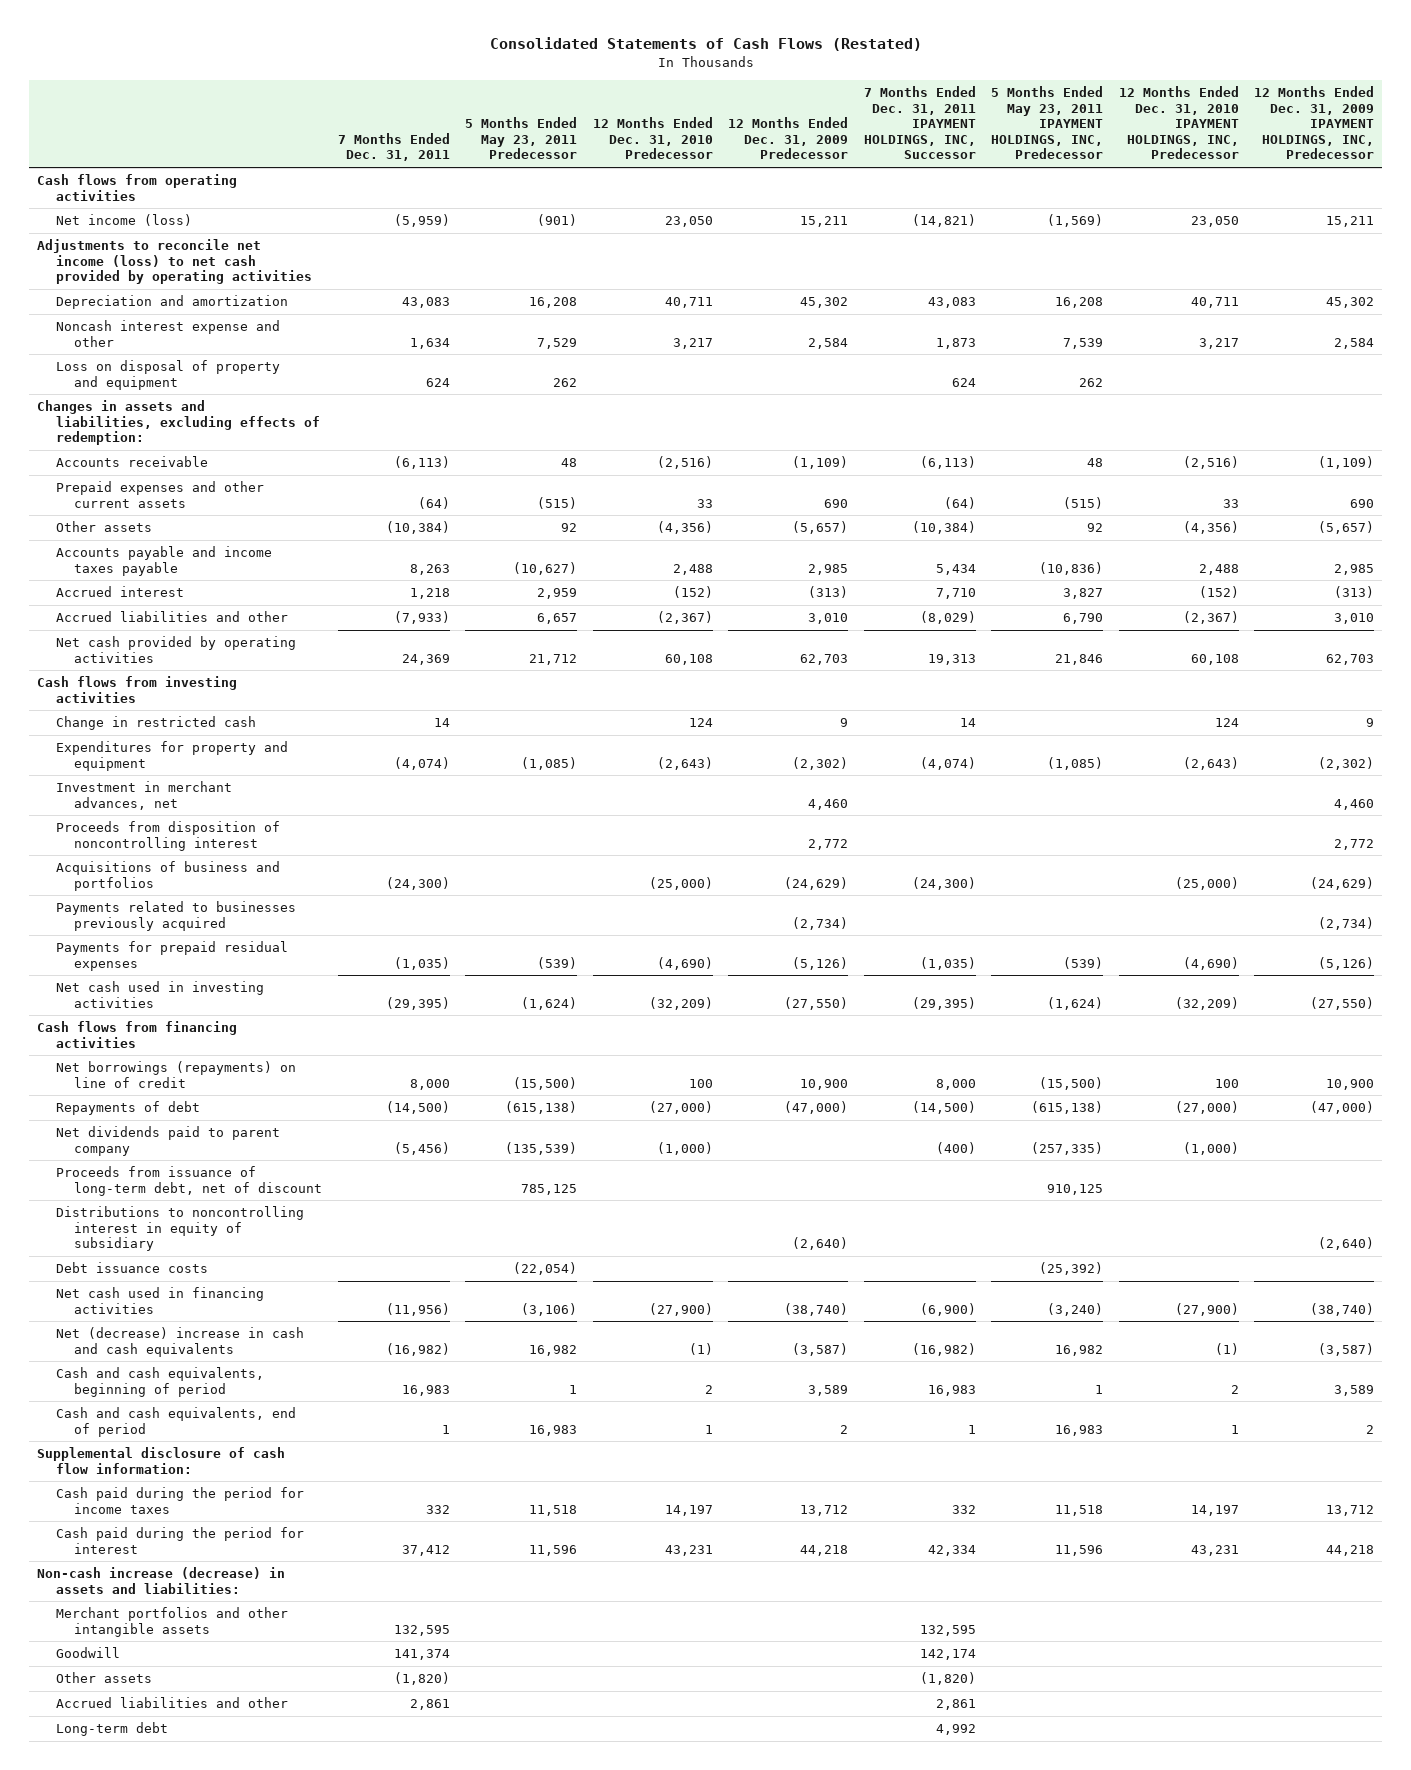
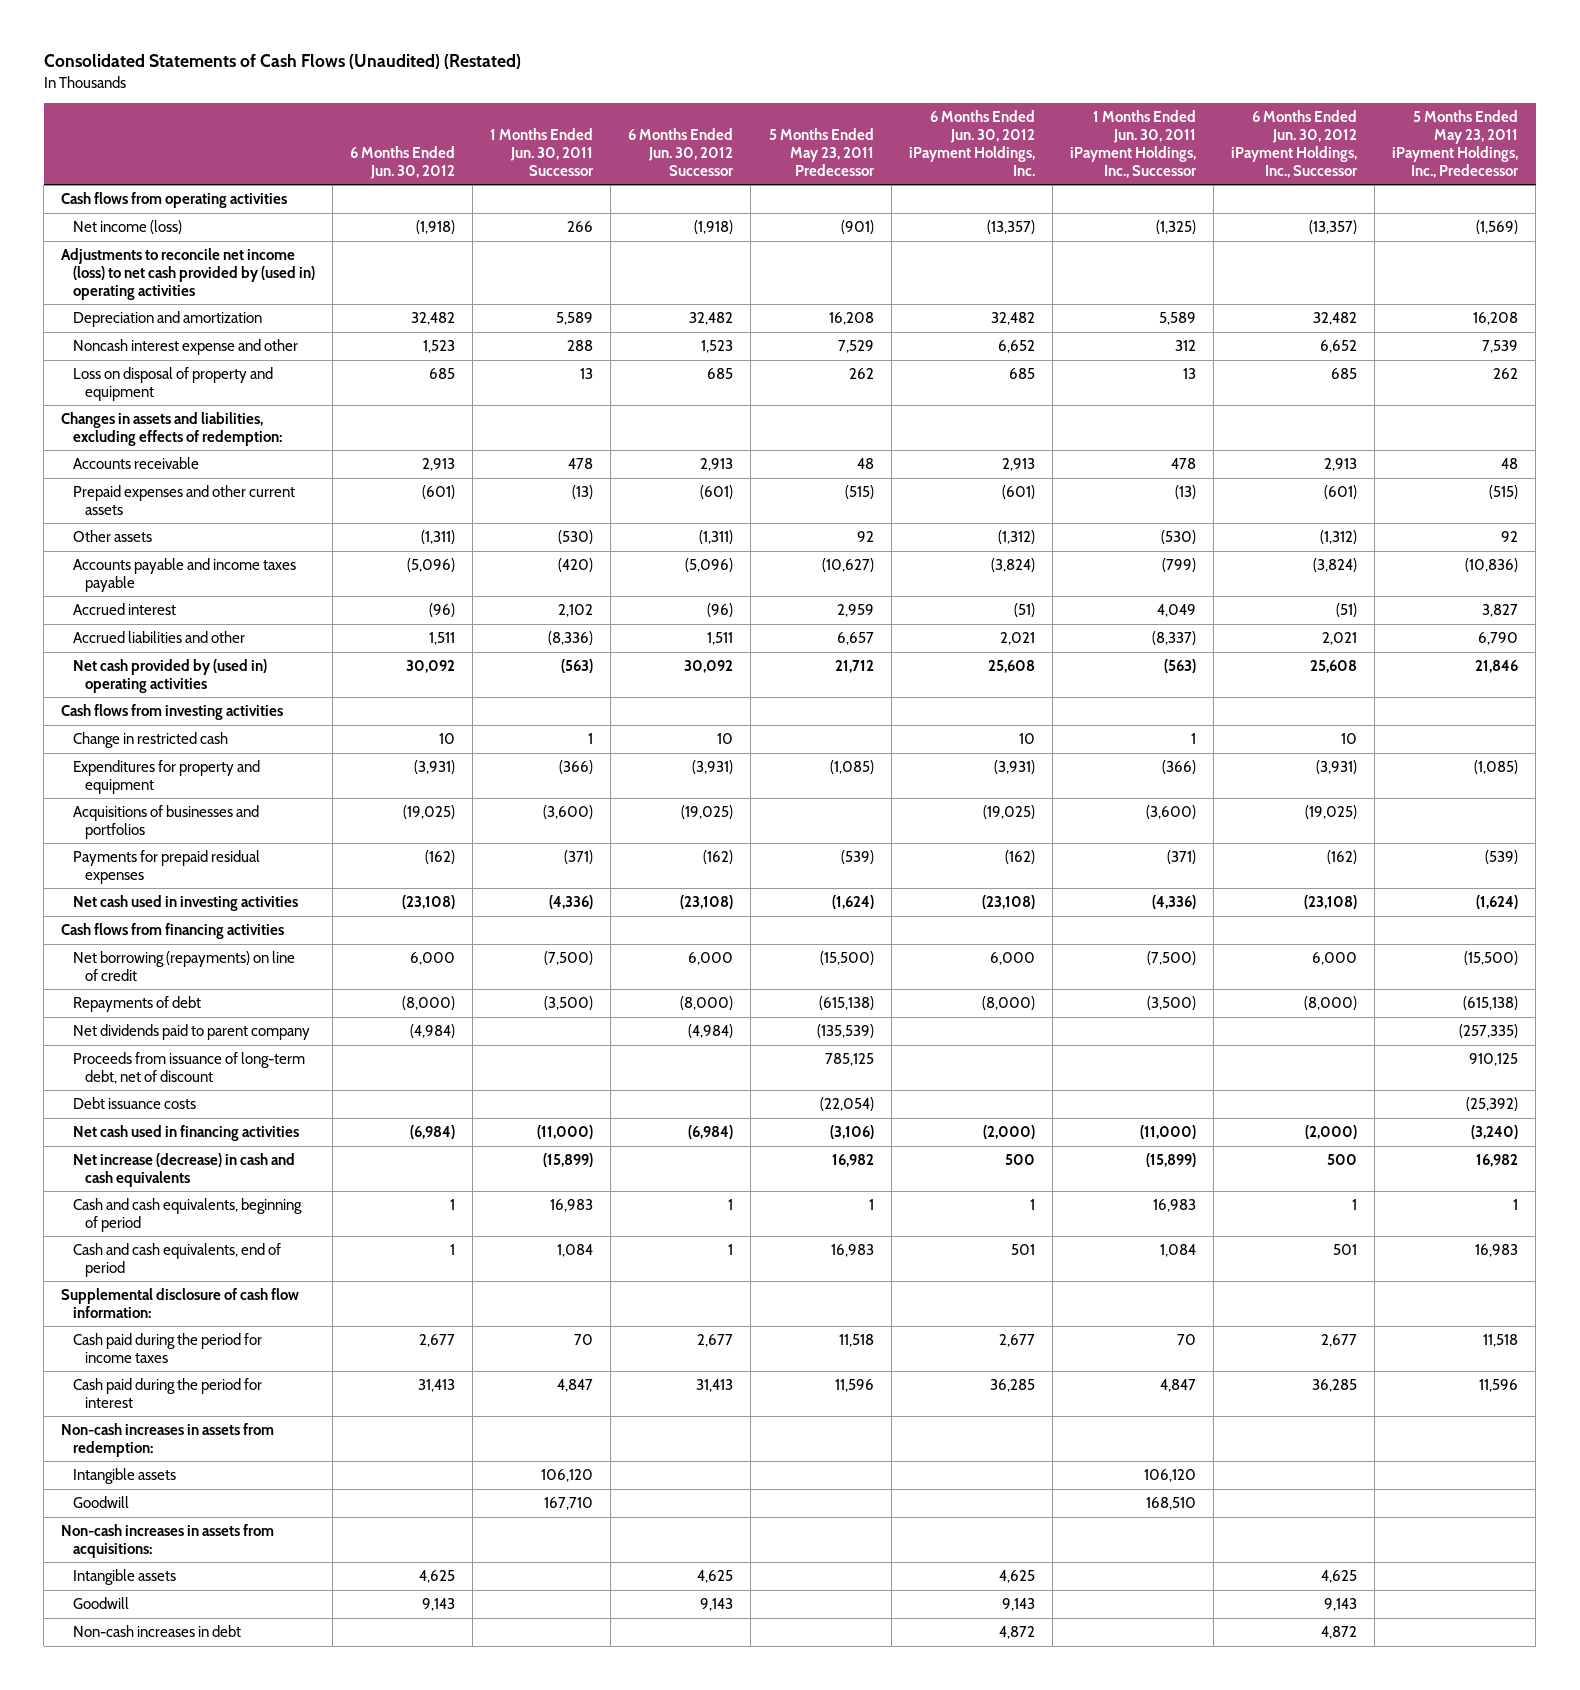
- Consolidated Statements of Cash Flows (Restated)
+ Consolidated Statements of Cash Flows (Unaudited) (Restated)
- | 7 Months Ended Dec. 31, 2011 | 5 Months Ended May 23, 2011 Predecessor | 12 Months Ended Dec. 31, 2010 Predecessor | 12 Months Ended Dec. 31, 2009 Predecessor | 7 Months Ended Dec. 31, 2011 IPAYMENT HOLDINGS, INC, Successor | 5 Months Ended May 23, 2011 IPAYMENT HOLDINGS, INC, Predecessor | 12 Months Ended Dec. 31, 2010 IPAYMENT HOLDINGS, INC, Predecessor | 12 Months Ended Dec. 31, 2009 IPAYMENT HOLDINGS, INC, Predecessor
+ | 6 Months Ended Jun. 30, 2012 | 1 Months Ended Jun. 30, 2011 Successor | 6 Months Ended Jun. 30, 2012 Successor | 5 Months Ended May 23, 2011 Predecessor | 6 Months Ended Jun. 30, 2012 iPayment Holdings, Inc. | 1 Months Ended Jun. 30, 2011 iPayment Holdings, Inc., Successor | 6 Months Ended Jun. 30, 2012 iPayment Holdings, Inc., Successor | 5 Months Ended May 23, 2011 iPayment Holdings, Inc., Predecessor
- Adjustments to reconcile net income (loss) to net cash provided by operating activities
+ Adjustments to reconcile net income (loss) to net cash provided by (used in) operating activities
- Net cash provided by operating activities | 24,369 | 21,712 | 60,108 | 62,703 | 19,313 | 21,846 | 60,108 | 62,703
+ Net cash provided by (used in) operating activities | 30,092 | (563) | 30,092 | 21,712 | 25,608 | (563) | 25,608 | 21,846
- Investment in merchant advances, net | | | | 4,460 | | | | 4,460
- Proceeds from disposition of noncontrolling interest | | | | 2,772 | | | | 2,772
- Acquisitions of business and portfolios | (24,300) | | (25,000) | (24,629) | (24,300) | | (25,000) | (24,629)
- Payments related to businesses previously acquired | | | | (2,734) | | | | (2,734)
+ Acquisitions of businesses and portfolios | (19,025) | (3,600) | (19,025) | | (19,025) | (3,600) | (19,025) |
- Net borrowings (repayments) on line of credit | 8,000 | (15,500) | 100 | 10,900 | 8,000 | (15,500) | 100 | 10,900
+ Net borrowing (repayments) on line of credit | 6,000 | (7,500) | 6,000 | (15,500) | 6,000 | (7,500) | 6,000 | (15,500)
- Distributions to noncontrolling interest in equity of subsidiary | | | | (2,640) | | | | (2,640)
- Net (decrease) increase in cash and cash equivalents | (16,982) | 16,982 | (1) | (3,587) | (16,982) | 16,982 | (1) | (3,587)
+ Net increase (decrease) in cash and cash equivalents | | (15,899) | | 16,982 | 500 | (15,899) | 500 | 16,982
- Non-cash increase (decrease) in assets and liabilities:
- Merchant portfolios and other intangible assets | 132,595 | | | | 132,595 | | |
+ Non-cash increases in assets from redemption:
+ Intangible assets | | 106,120 | | | | 106,120 | |
- Other assets | (1,820) | | | | (1,820) | | |
- Accrued liabilities and other | 2,861 | | | | 2,861 | | |
- Long-term debt | | | | | 4,992 | | |
+ Non-cash increases in assets from acquisitions:
+ Intangible assets | 4,625 | | 4,625 | | 4,625 | | 4,625 |
+ Goodwill | 9,143 | | 9,143 | | 9,143 | | 9,143 |
+ Non-cash increases in debt | | | | | 4,872 | | 4,872 |

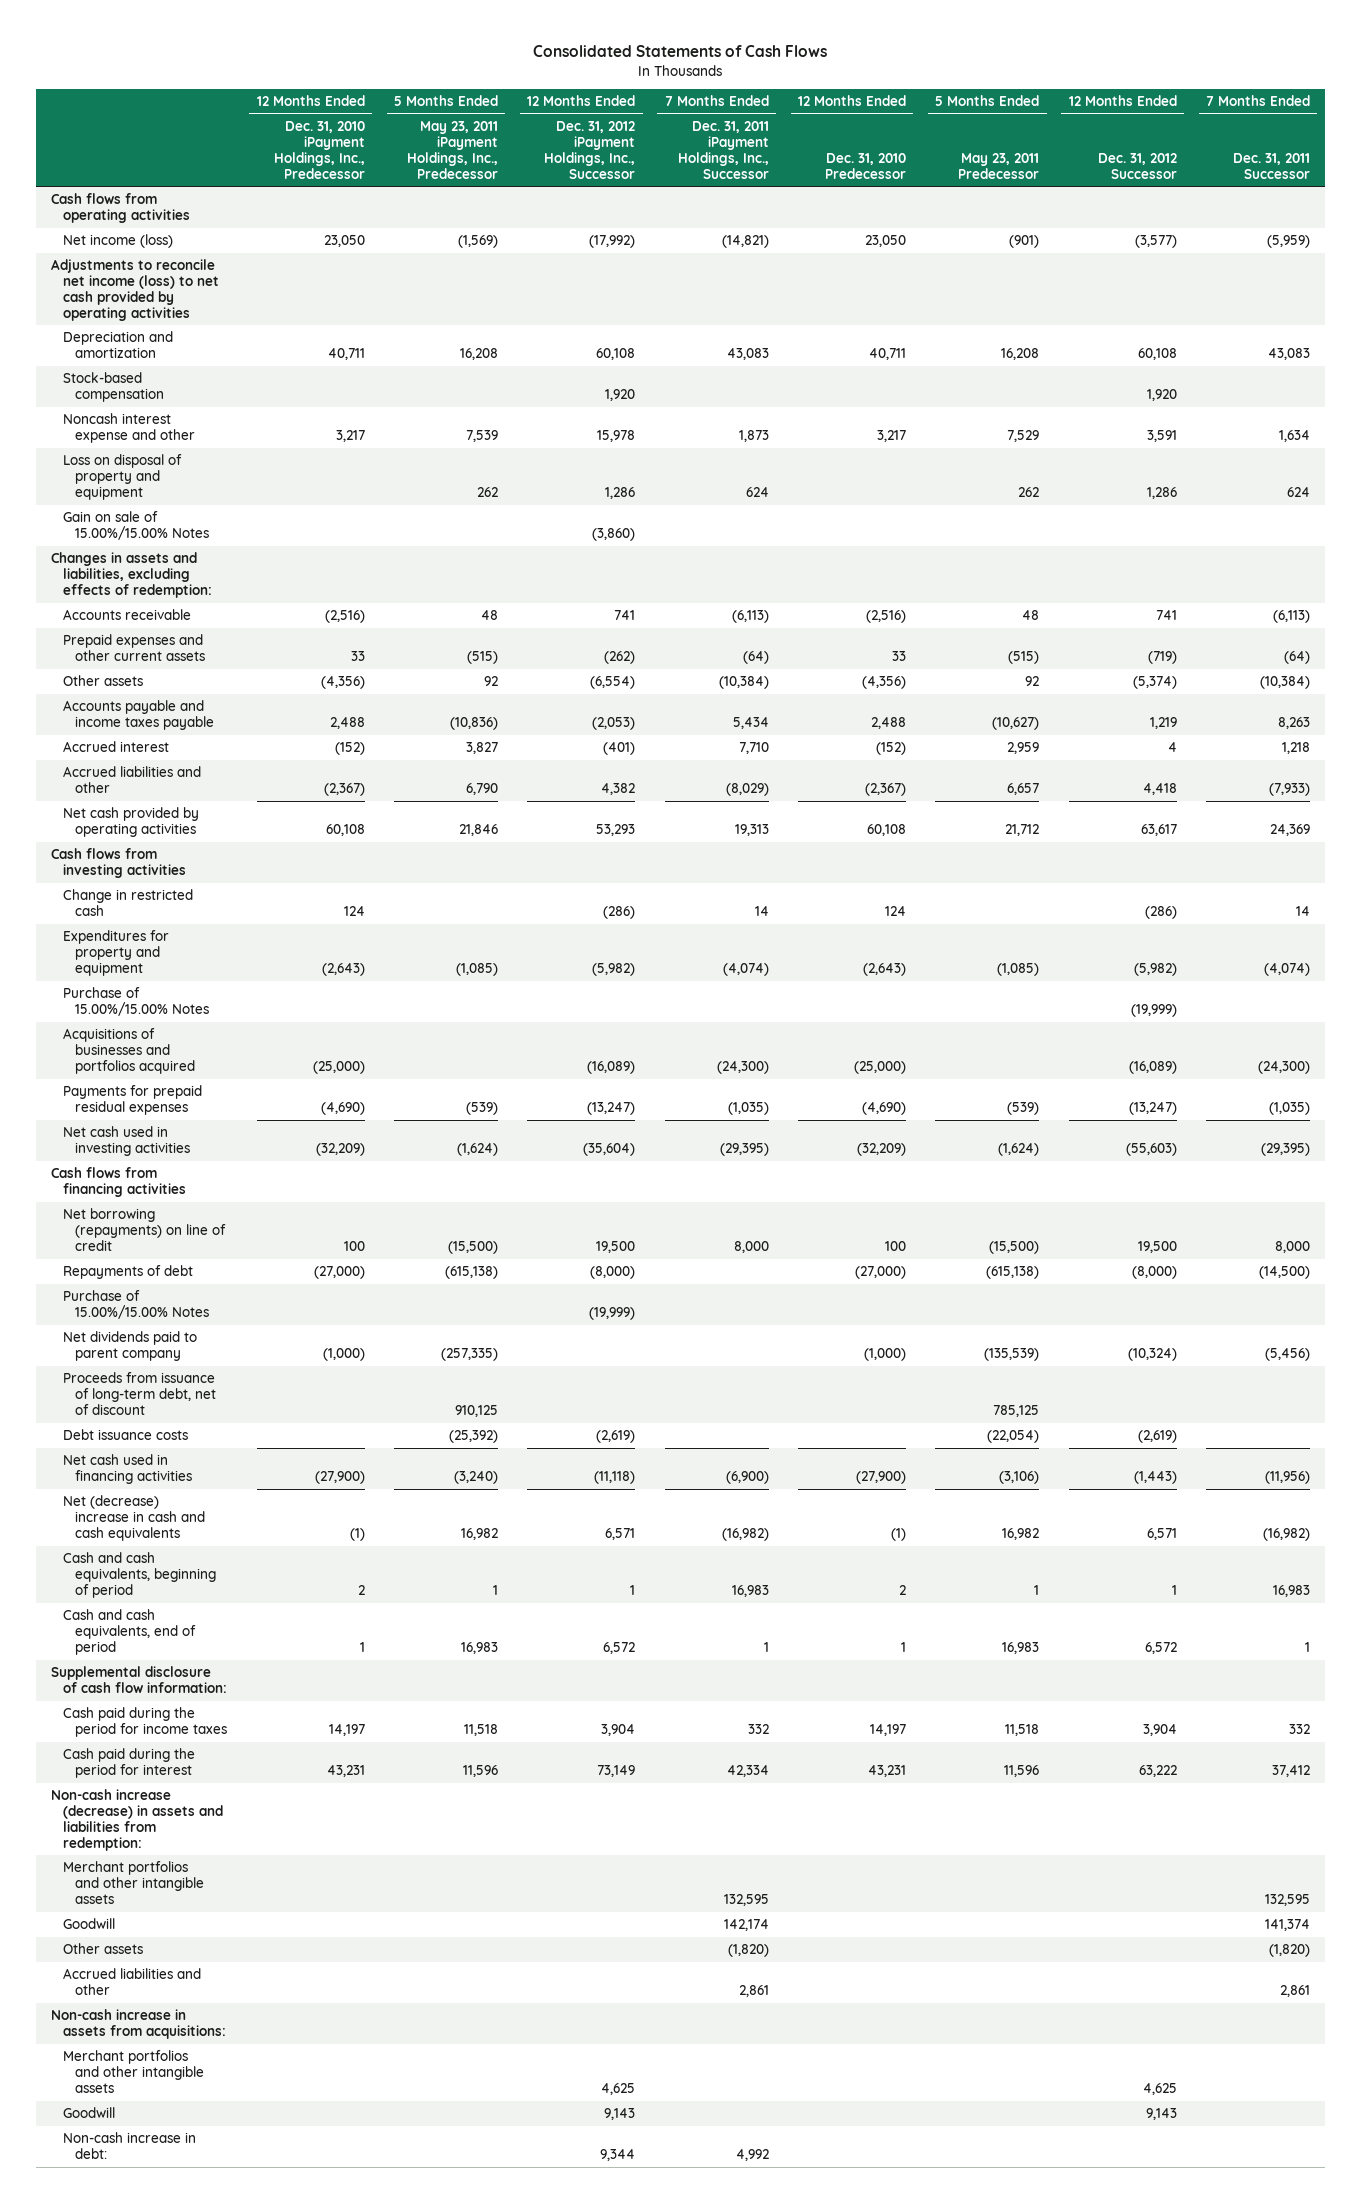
- Consolidated Statements of Cash Flows (Unaudited) (Restated)
+ Consolidated Statements of Cash Flows
- | 6 Months Ended Jun. 30, 2012 | 1 Months Ended Jun. 30, 2011 Successor | 6 Months Ended Jun. 30, 2012 Successor | 5 Months Ended May 23, 2011 Predecessor | 6 Months Ended Jun. 30, 2012 iPayment Holdings, Inc. | 1 Months Ended Jun. 30, 2011 iPayment Holdings, Inc., Successor | 6 Months Ended Jun. 30, 2012 iPayment Holdings, Inc., Successor | 5 Months Ended May 23, 2011 iPayment Holdings, Inc., Predecessor
+ | 12 Months Ended Dec. 31, 2010 iPayment Holdings, Inc., Predecessor | 5 Months Ended May 23, 2011 iPayment Holdings, Inc., Predecessor | 12 Months Ended Dec. 31, 2012 iPayment Holdings, Inc., Successor | 7 Months Ended Dec. 31, 2011 iPayment Holdings, Inc., Successor | 12 Months Ended Dec. 31, 2010 Predecessor | 5 Months Ended May 23, 2011 Predecessor | 12 Months Ended Dec. 31, 2012 Successor | 7 Months Ended Dec. 31, 2011 Successor
- Adjustments to reconcile net income (loss) to net cash provided by (used in) operating activities
+ Adjustments to reconcile net income (loss) to net cash provided by operating activities
+ Stock-based compensation | | | 1,920 | | | | 1,920 |
+ Gain on sale of 15.00%/15.00% Notes | | | (3,860) | | | | |
- Net cash provided by (used in) operating activities | 30,092 | (563) | 30,092 | 21,712 | 25,608 | (563) | 25,608 | 21,846
+ Net cash provided by operating activities | 60,108 | 21,846 | 53,293 | 19,313 | 60,108 | 21,712 | 63,617 | 24,369
- Acquisitions of businesses and portfolios | (19,025) | (3,600) | (19,025) | | (19,025) | (3,600) | (19,025) |
+ Purchase of 15.00%/15.00% Notes | | | | | | | (19,999) |
+ Acquisitions of businesses and portfolios acquired | (25,000) | | (16,089) | (24,300) | (25,000) | | (16,089) | (24,300)
+ Purchase of 15.00%/15.00% Notes | | | (19,999) | | | | |
- Net increase (decrease) in cash and cash equivalents | | (15,899) | | 16,982 | 500 | (15,899) | 500 | 16,982
+ Net (decrease) increase in cash and cash equivalents | (1) | 16,982 | 6,571 | (16,982) | (1) | 16,982 | 6,571 | (16,982)
- Non-cash increases in assets from redemption:
- Intangible assets | | 106,120 | | | | 106,120 | |
+ Non-cash increase (decrease) in assets and liabilities from redemption:
+ Merchant portfolios and other intangible assets | | | | 132,595 | | | | 132,595
- Non-cash increases in assets from acquisitions:
- Intangible assets | 4,625 | | 4,625 | | 4,625 | | 4,625 |
+ Other assets | | | | (1,820) | | | | (1,820)
+ Accrued liabilities and other | | | | 2,861 | | | | 2,861
+ Non-cash increase in assets from acquisitions:
+ Merchant portfolios and other intangible assets | | | 4,625 | | | | 4,625 |
- Non-cash increases in debt | | | | | 4,872 | | 4,872 |
+ Non-cash increase in debt: | | | 9,344 | 4,992 | | | |

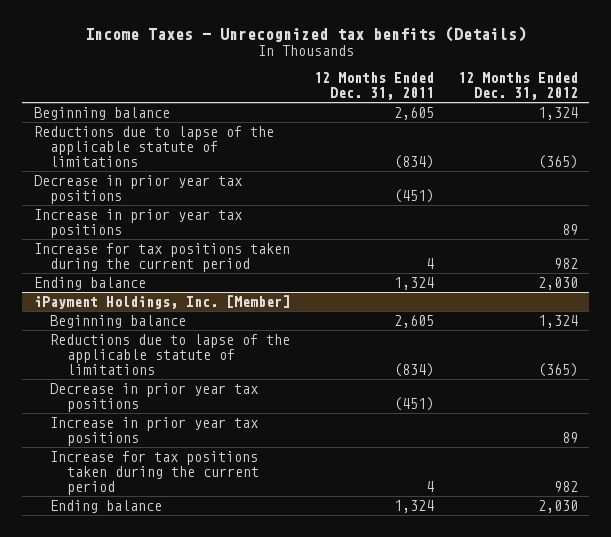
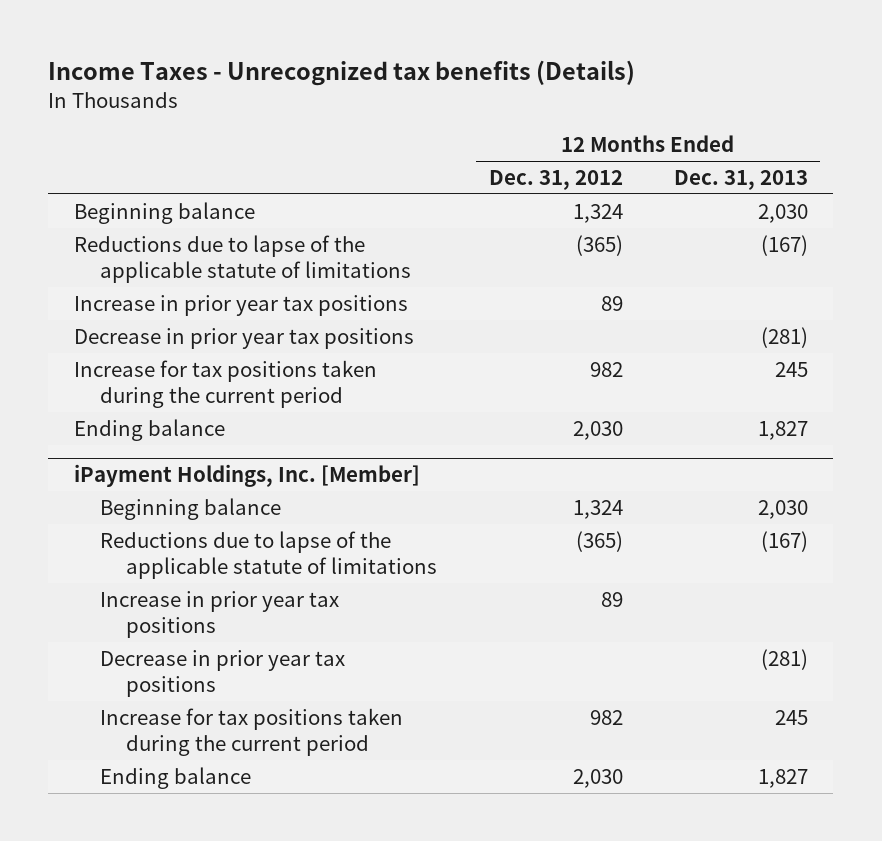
- Income Taxes - Unrecognized tax benfits (Details)
+ Income Taxes - Unrecognized tax benefits (Details)
- | 12 Months Ended Dec. 31, 2011 | 12 Months Ended Dec. 31, 2012
+ | 12 Months Ended Dec. 31, 2012 | 12 Months Ended Dec. 31, 2013
moved down: Decrease in prior year tax positions | | (281)
@ iPayment Holdings, Inc. [Member]
moved down: Decrease in prior year tax positions | | (281)

